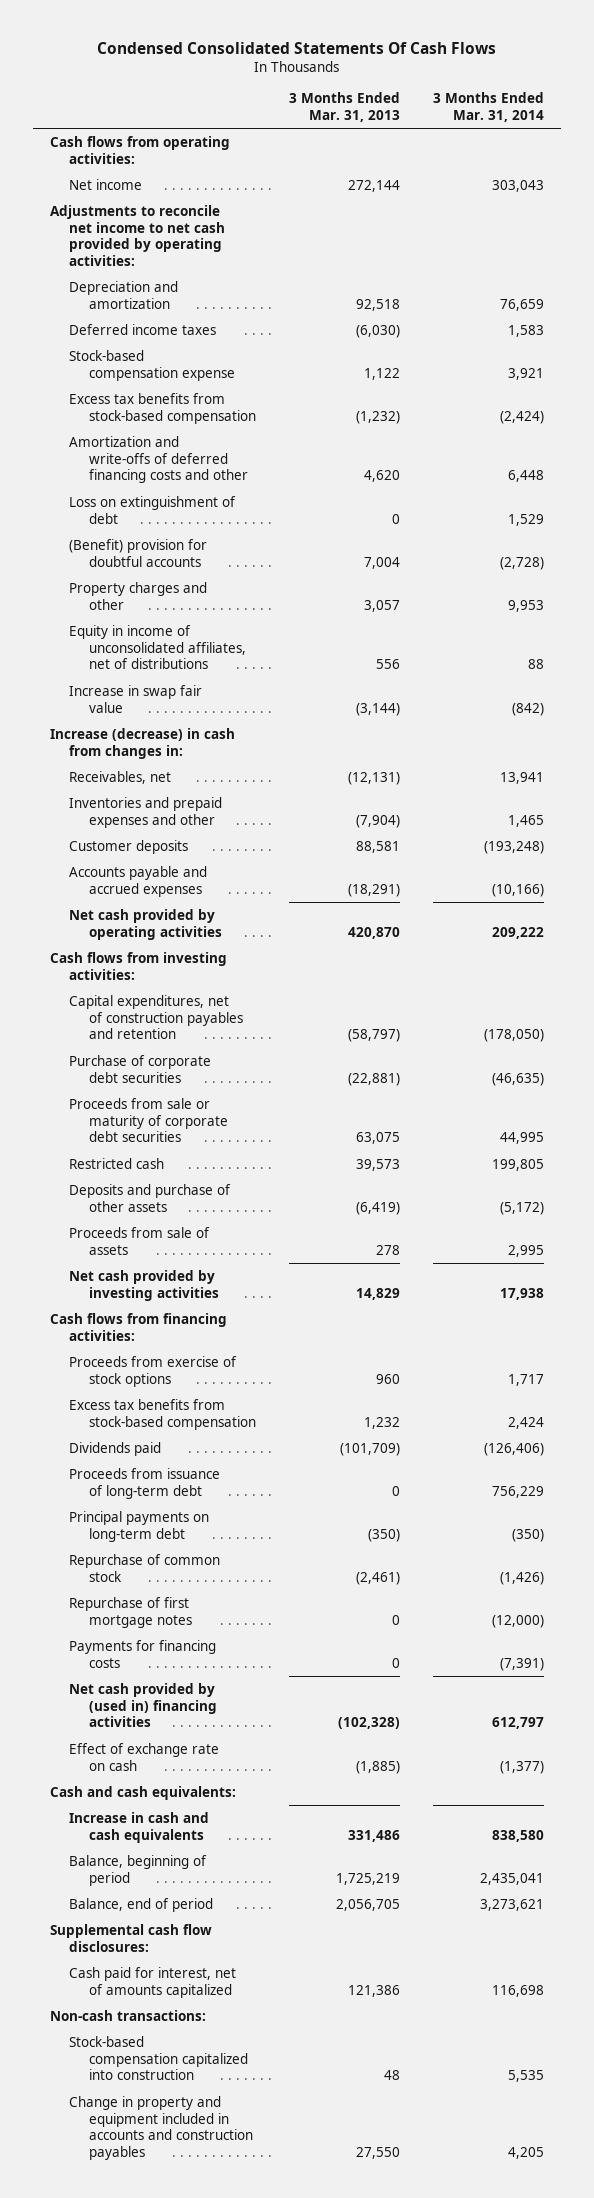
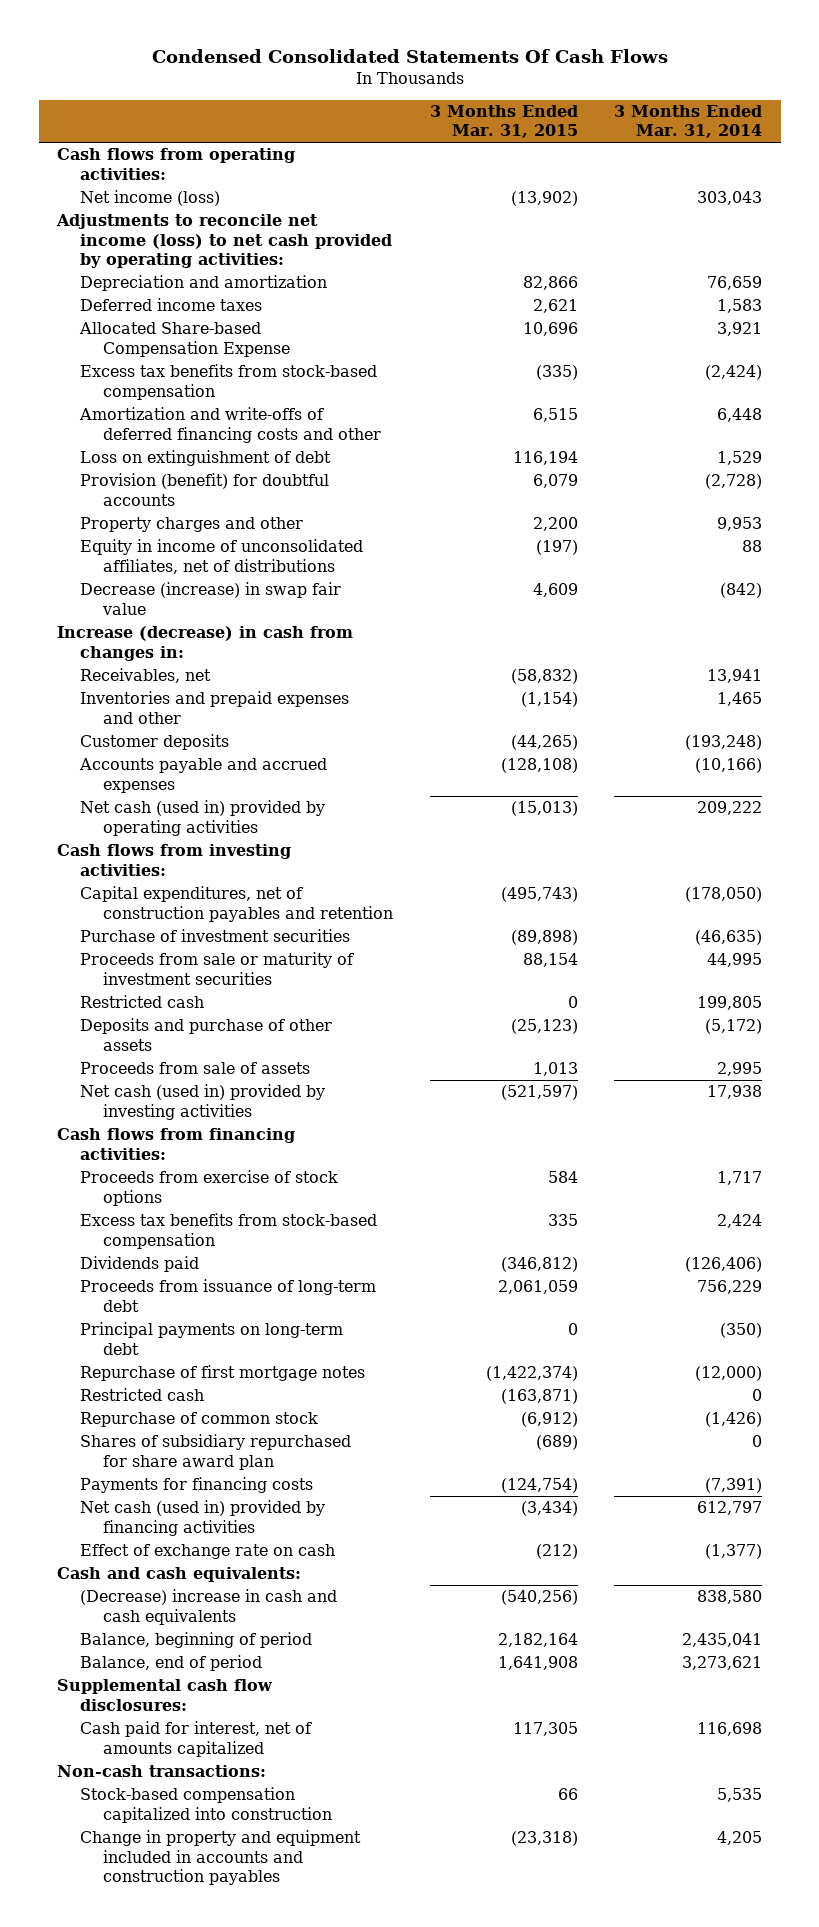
- | 3 Months Ended Mar. 31, 2013 | 3 Months Ended Mar. 31, 2014
+ | 3 Months Ended Mar. 31, 2015 | 3 Months Ended Mar. 31, 2014
- Net income | 272,144 | 303,043
- Adjustments to reconcile net income to net cash provided by operating activities:
+ Net income (loss) | (13,902) | 303,043
+ Adjustments to reconcile net income (loss) to net cash provided by operating activities:
- Stock-based compensation expense | 1,122 | 3,921
+ Allocated Share-based Compensation Expense | 10,696 | 3,921
- (Benefit) provision for doubtful accounts | 7,004 | (2,728)
+ Provision (benefit) for doubtful accounts | 6,079 | (2,728)
- Increase in swap fair value | (3,144) | (842)
+ Decrease (increase) in swap fair value | 4,609 | (842)
- Net cash provided by operating activities | 420,870 | 209,222
+ Net cash (used in) provided by operating activities | (15,013) | 209,222
- Purchase of corporate debt securities | (22,881) | (46,635)
- Proceeds from sale or maturity of corporate debt securities | 63,075 | 44,995
+ Purchase of investment securities | (89,898) | (46,635)
+ Proceeds from sale or maturity of investment securities | 88,154 | 44,995
- Net cash provided by investing activities | 14,829 | 17,938
+ Net cash (used in) provided by investing activities | (521,597) | 17,938
+ Restricted cash | (163,871) | 0
moved down: Repurchase of common stock | (6,912) | (1,426)
+ Shares of subsidiary repurchased for share award plan | (689) | 0
- Net cash provided by (used in) financing activities | (102,328) | 612,797
+ Net cash (used in) provided by financing activities | (3,434) | 612,797
- Increase in cash and cash equivalents | 331,486 | 838,580
+ (Decrease) increase in cash and cash equivalents | (540,256) | 838,580

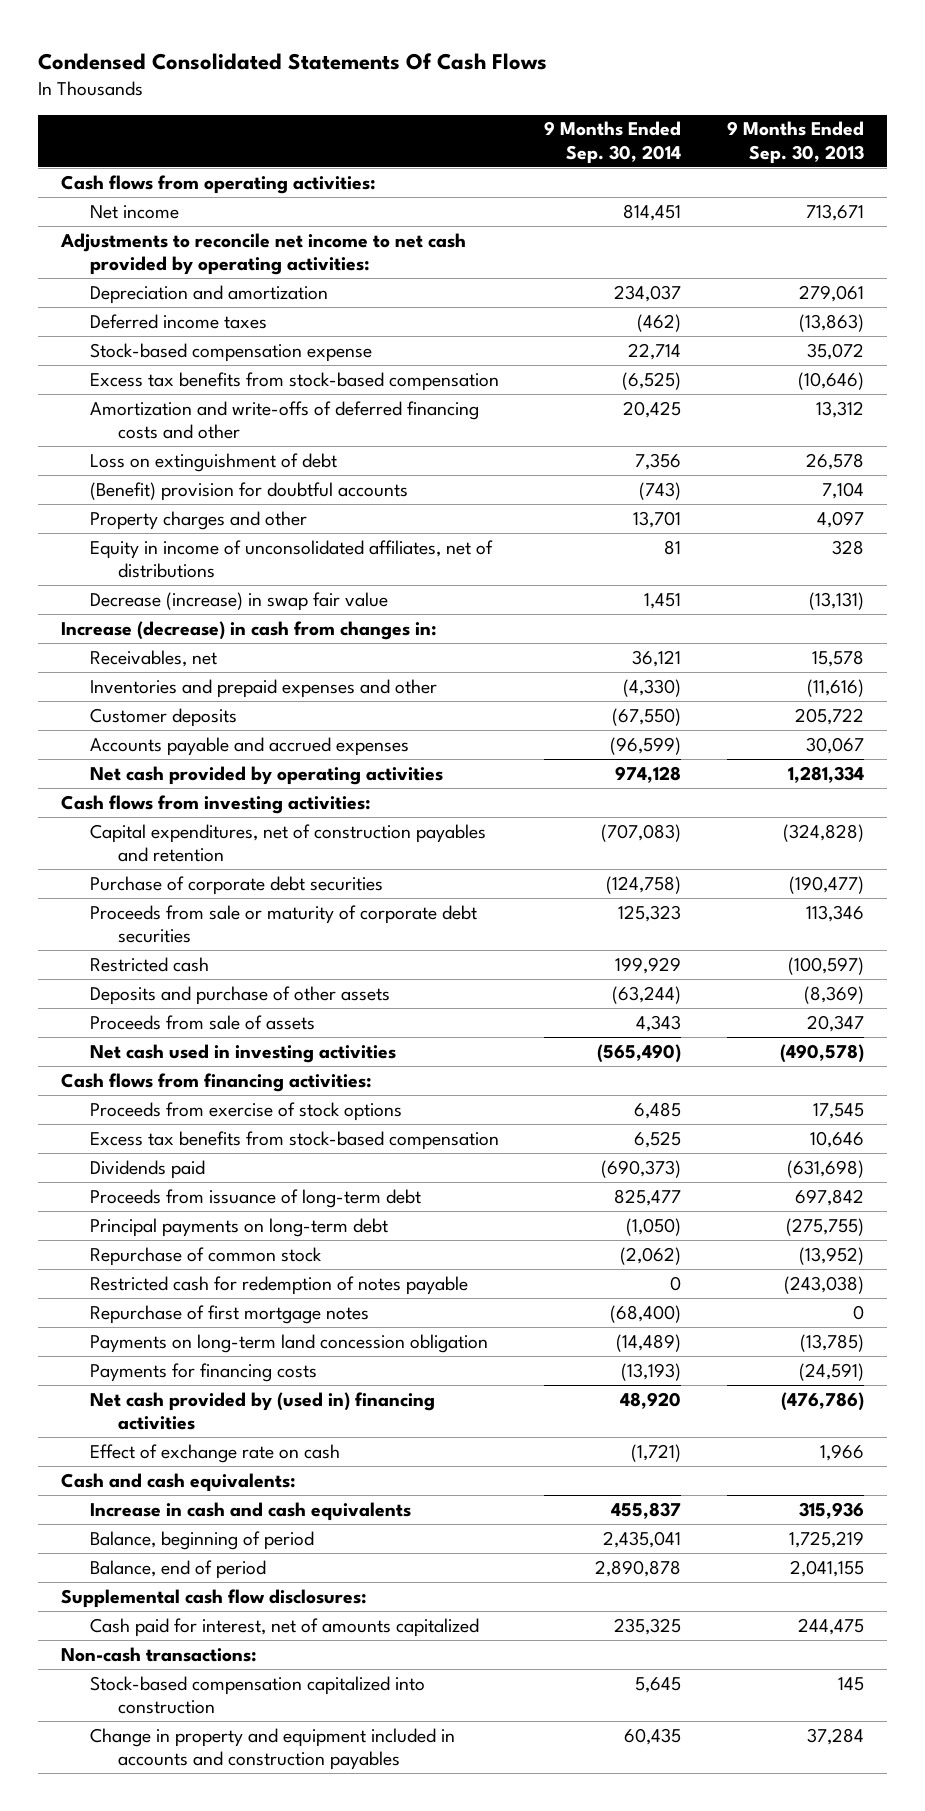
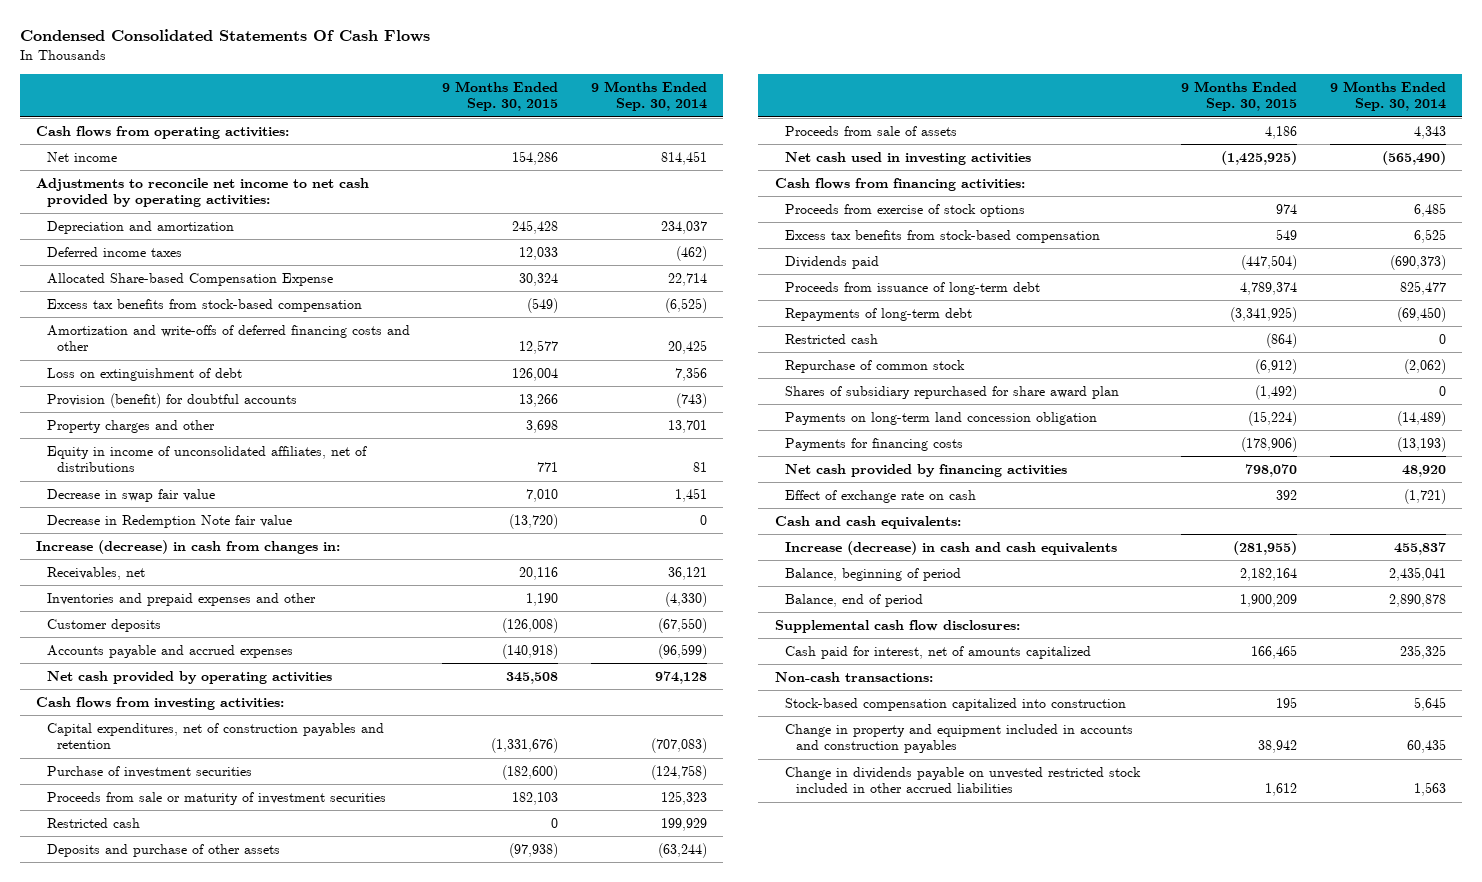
- | 9 Months Ended Sep. 30, 2014 | 9 Months Ended Sep. 30, 2013
+ | 9 Months Ended Sep. 30, 2015 | 9 Months Ended Sep. 30, 2014
- Stock-based compensation expense | 22,714 | 35,072
+ Allocated Share-based Compensation Expense | 30,324 | 22,714
- (Benefit) provision for doubtful accounts | (743) | 7,104
+ Provision (benefit) for doubtful accounts | 13,266 | (743)
- Decrease (increase) in swap fair value | 1,451 | (13,131)
+ Decrease in swap fair value | 7,010 | 1,451
+ Decrease in Redemption Note fair value | (13,720) | 0
- Purchase of corporate debt securities | (124,758) | (190,477)
- Proceeds from sale or maturity of corporate debt securities | 125,323 | 113,346
+ Purchase of investment securities | (182,600) | (124,758)
+ Proceeds from sale or maturity of investment securities | 182,103 | 125,323
- Principal payments on long-term debt | (1,050) | (275,755)
+ Repayments of long-term debt | (3,341,925) | (69,450)
+ Restricted cash | (864) | 0
- Restricted cash for redemption of notes payable | 0 | (243,038)
- Repurchase of first mortgage notes | (68,400) | 0
+ Shares of subsidiary repurchased for share award plan | (1,492) | 0
- Net cash provided by (used in) financing activities | 48,920 | (476,786)
+ Net cash provided by financing activities | 798,070 | 48,920
- Increase in cash and cash equivalents | 455,837 | 315,936
+ Increase (decrease) in cash and cash equivalents | (281,955) | 455,837
+ Change in dividends payable on unvested restricted stock included in other accrued liabilities | 1,612 | 1,563

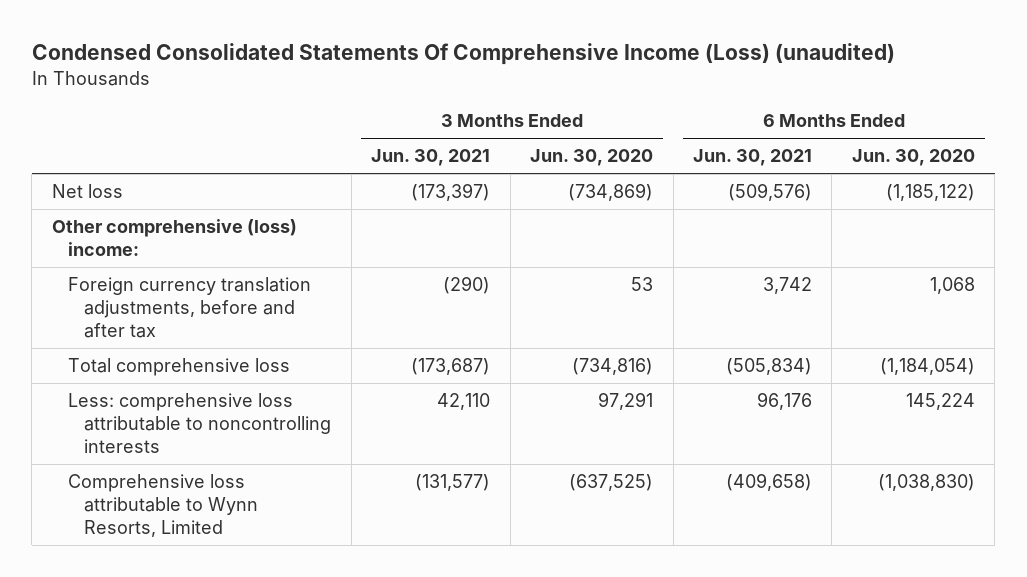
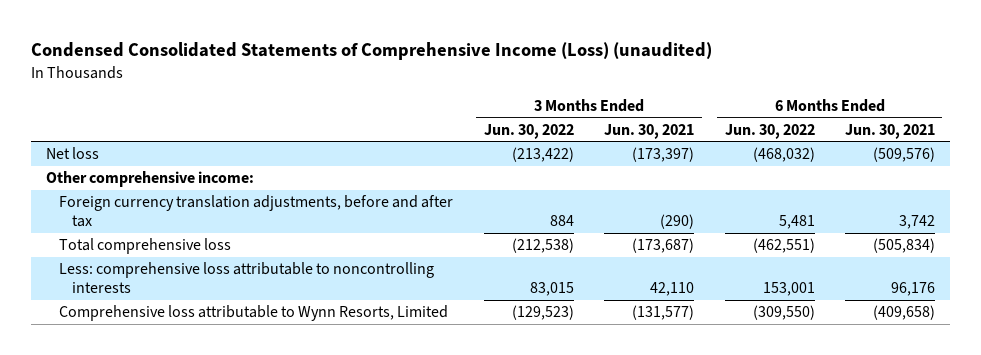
- Condensed Consolidated Statements Of Comprehensive Income (Loss) (unaudited)
+ Condensed Consolidated Statements of Comprehensive Income (Loss) (unaudited)
- | 3 Months Ended Jun. 30, 2021 | 3 Months Ended Jun. 30, 2020 | 6 Months Ended Jun. 30, 2021 | 6 Months Ended Jun. 30, 2020
+ | 3 Months Ended Jun. 30, 2022 | 3 Months Ended Jun. 30, 2021 | 6 Months Ended Jun. 30, 2022 | 6 Months Ended Jun. 30, 2021
- Other comprehensive (loss) income:
+ Other comprehensive income:

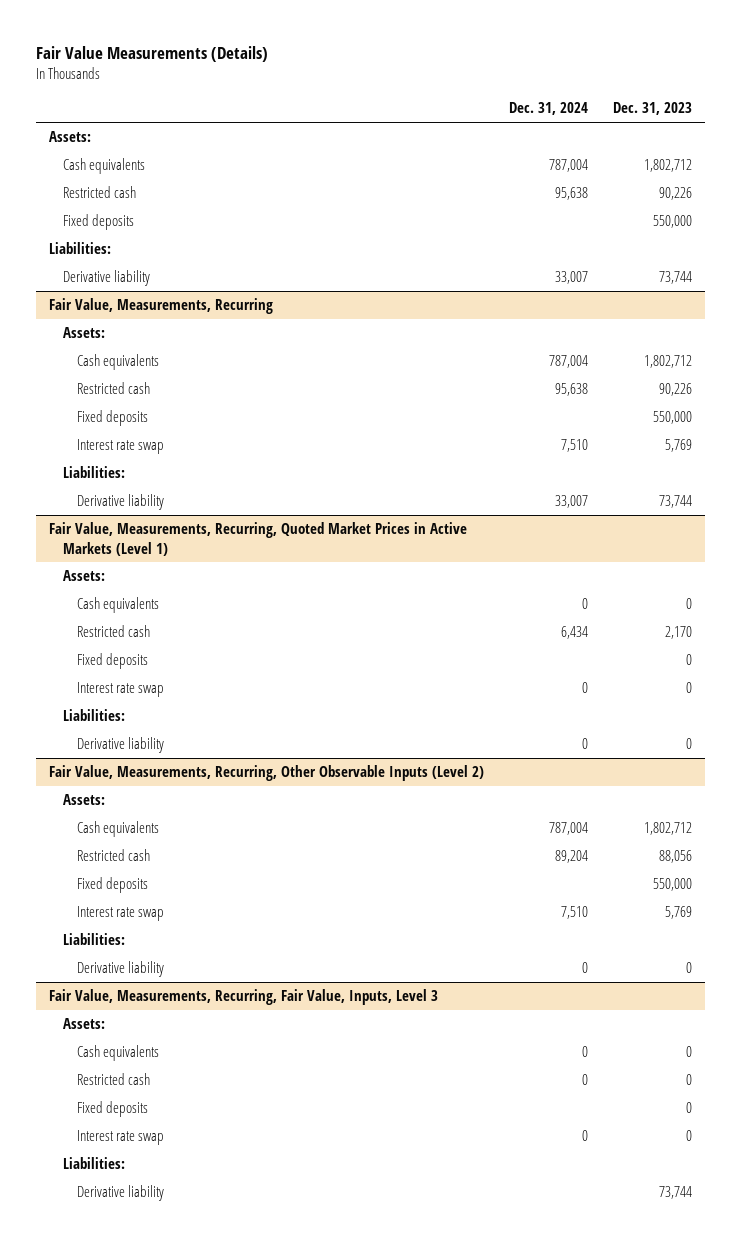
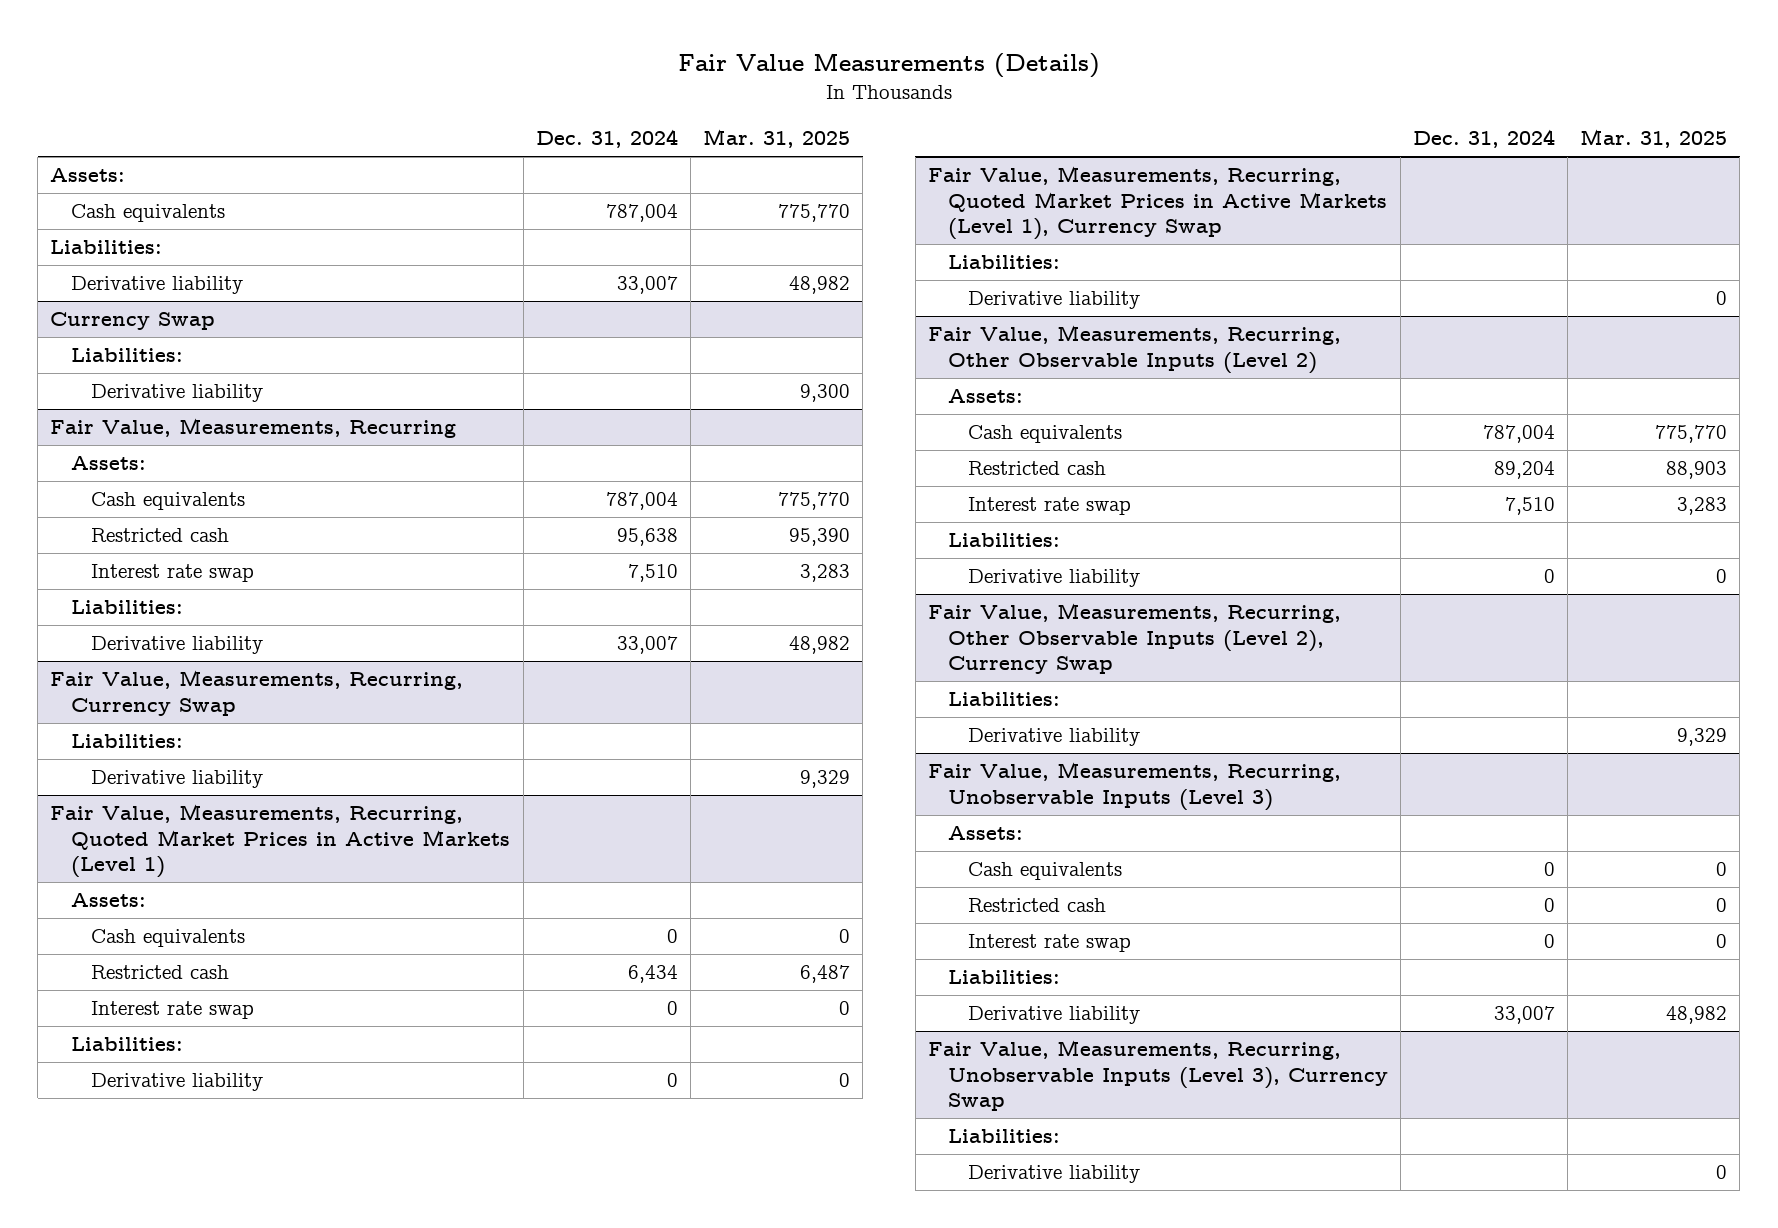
- | Dec. 31, 2024 | Dec. 31, 2023
+ | Dec. 31, 2024 | Mar. 31, 2025
- Restricted cash | 95,638 | 90,226
- Fixed deposits | | 550,000
+ Currency Swap
+ Liabilities:
+ Derivative liability | | 9,300
@ Fair Value, Measurements, Recurring
- Fixed deposits | | 550,000
+ Fair Value, Measurements, Recurring, Currency Swap
+ Liabilities:
+ Derivative liability | | 9,329
@ Fair Value, Measurements, Recurring, Quoted Market Prices in Active Markets (Level 1)
- Fixed deposits | | 0
+ Fair Value, Measurements, Recurring, Quoted Market Prices in Active Markets (Level 1), Currency Swap
+ Liabilities:
+ Derivative liability | | 0
@ Fair Value, Measurements, Recurring, Other Observable Inputs (Level 2)
- Fixed deposits | | 550,000
- Fair Value, Measurements, Recurring, Fair Value, Inputs, Level 3
+ Fair Value, Measurements, Recurring, Other Observable Inputs (Level 2), Currency Swap
+ Liabilities:
+ Derivative liability | | 9,329
+ Fair Value, Measurements, Recurring, Unobservable Inputs (Level 3)
- Fixed deposits | | 0
+ Derivative liability | 33,007 | 48,982
+ Fair Value, Measurements, Recurring, Unobservable Inputs (Level 3), Currency Swap
+ Liabilities:

